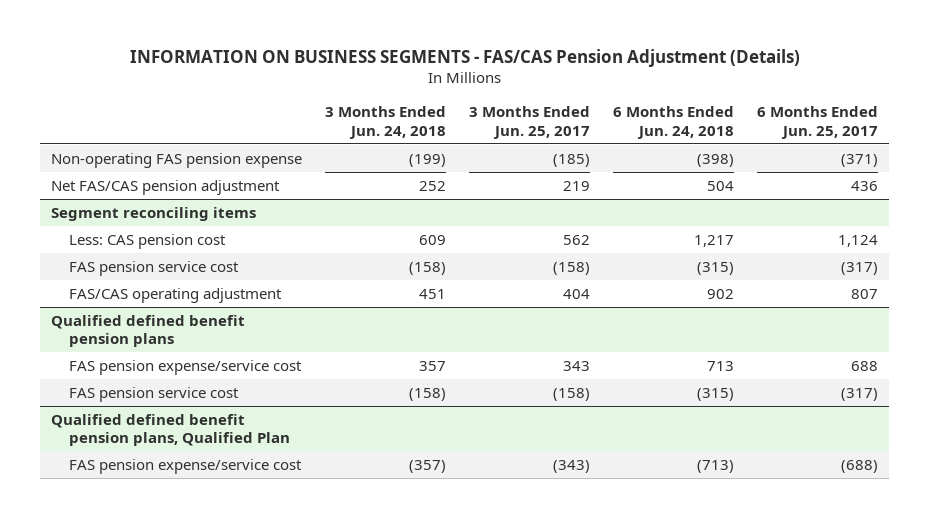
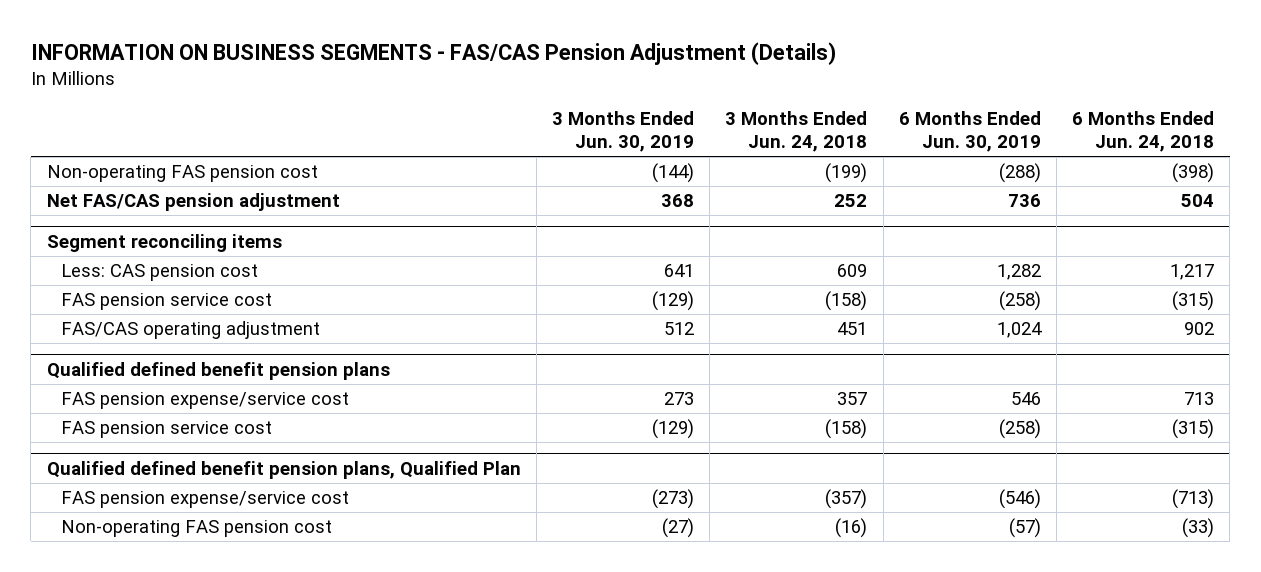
- | 3 Months Ended Jun. 24, 2018 | 3 Months Ended Jun. 25, 2017 | 6 Months Ended Jun. 24, 2018 | 6 Months Ended Jun. 25, 2017
+ | 3 Months Ended Jun. 30, 2019 | 3 Months Ended Jun. 24, 2018 | 6 Months Ended Jun. 30, 2019 | 6 Months Ended Jun. 24, 2018
- Non-operating FAS pension expense | (199) | (185) | (398) | (371)
+ Non-operating FAS pension cost | (144) | (199) | (288) | (398)
@ Qualified defined benefit pension plans, Qualified Plan
+ Non-operating FAS pension cost | (27) | (16) | (57) | (33)

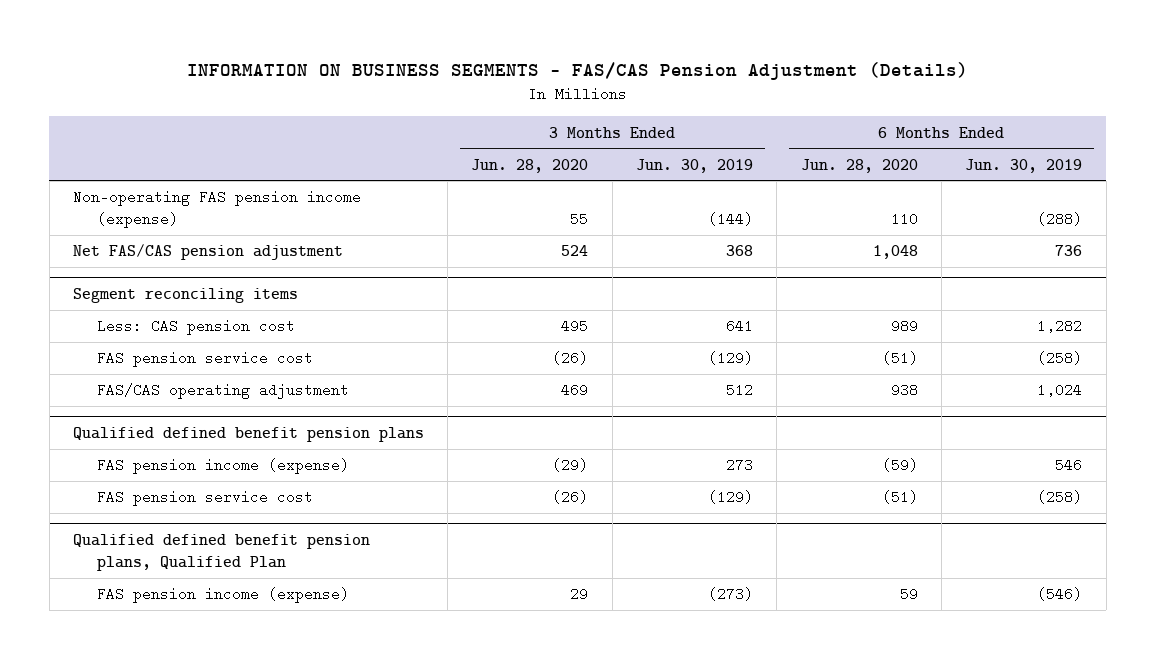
- | 3 Months Ended Jun. 30, 2019 | 3 Months Ended Jun. 24, 2018 | 6 Months Ended Jun. 30, 2019 | 6 Months Ended Jun. 24, 2018
+ | 3 Months Ended Jun. 28, 2020 | 3 Months Ended Jun. 30, 2019 | 6 Months Ended Jun. 28, 2020 | 6 Months Ended Jun. 30, 2019
- Non-operating FAS pension cost | (144) | (199) | (288) | (398)
+ Non-operating FAS pension income (expense) | 55 | (144) | 110 | (288)
@ Qualified defined benefit pension plans
- FAS pension expense/service cost | 273 | 357 | 546 | 713
+ FAS pension income (expense) | (29) | 273 | (59) | 546
@ Qualified defined benefit pension plans, Qualified Plan
- FAS pension expense/service cost | (273) | (357) | (546) | (713)
- Non-operating FAS pension cost | (27) | (16) | (57) | (33)
+ FAS pension income (expense) | 29 | (273) | 59 | (546)

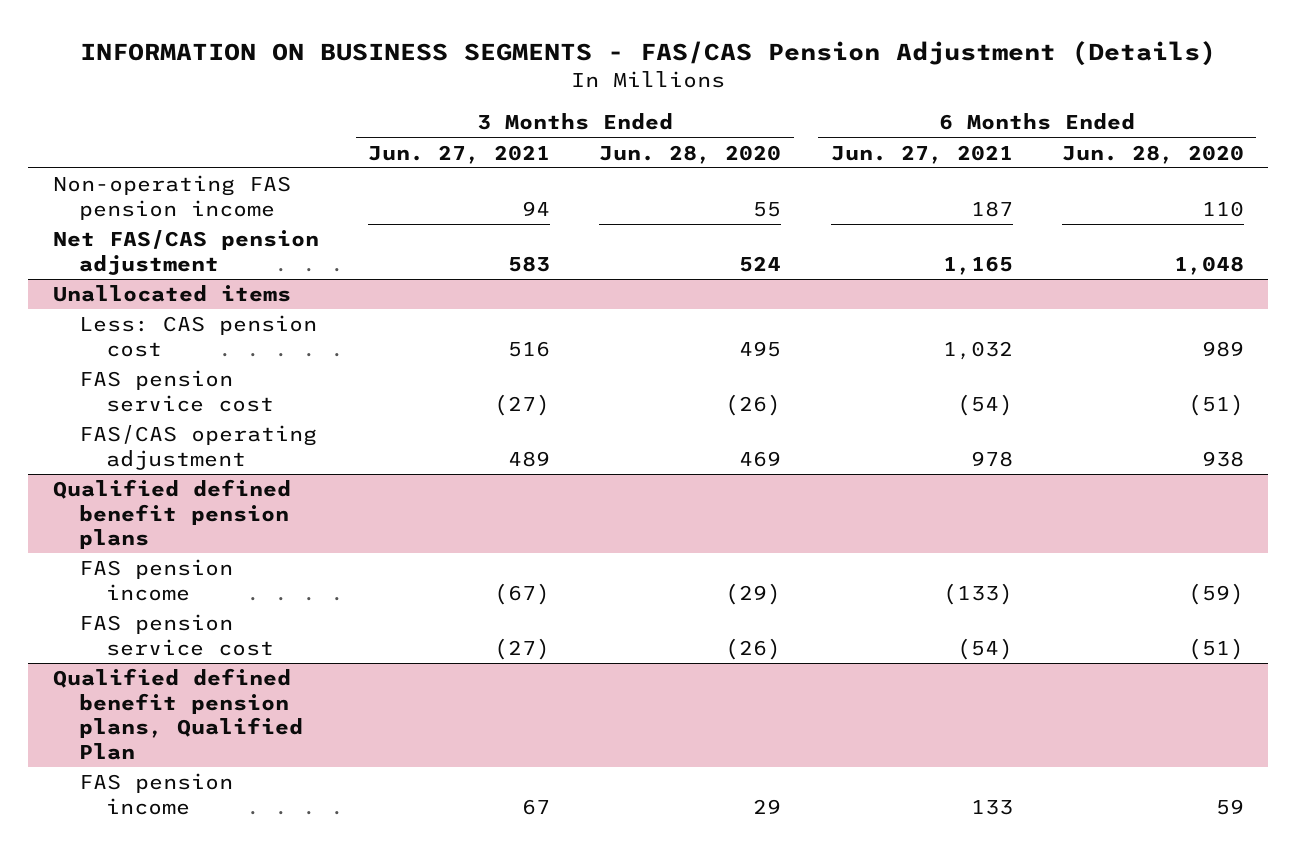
- | 3 Months Ended Jun. 28, 2020 | 3 Months Ended Jun. 30, 2019 | 6 Months Ended Jun. 28, 2020 | 6 Months Ended Jun. 30, 2019
+ | 3 Months Ended Jun. 27, 2021 | 3 Months Ended Jun. 28, 2020 | 6 Months Ended Jun. 27, 2021 | 6 Months Ended Jun. 28, 2020
- Non-operating FAS pension income (expense) | 55 | (144) | 110 | (288)
+ Non-operating FAS pension income | 94 | 55 | 187 | 110
- Segment reconciling items
+ Unallocated items
@ Qualified defined benefit pension plans
- FAS pension income (expense) | (29) | 273 | (59) | 546
+ FAS pension income | (67) | (29) | (133) | (59)
@ Qualified defined benefit pension plans, Qualified Plan
- FAS pension income (expense) | 29 | (273) | 59 | (546)
+ FAS pension income | 67 | 29 | 133 | 59

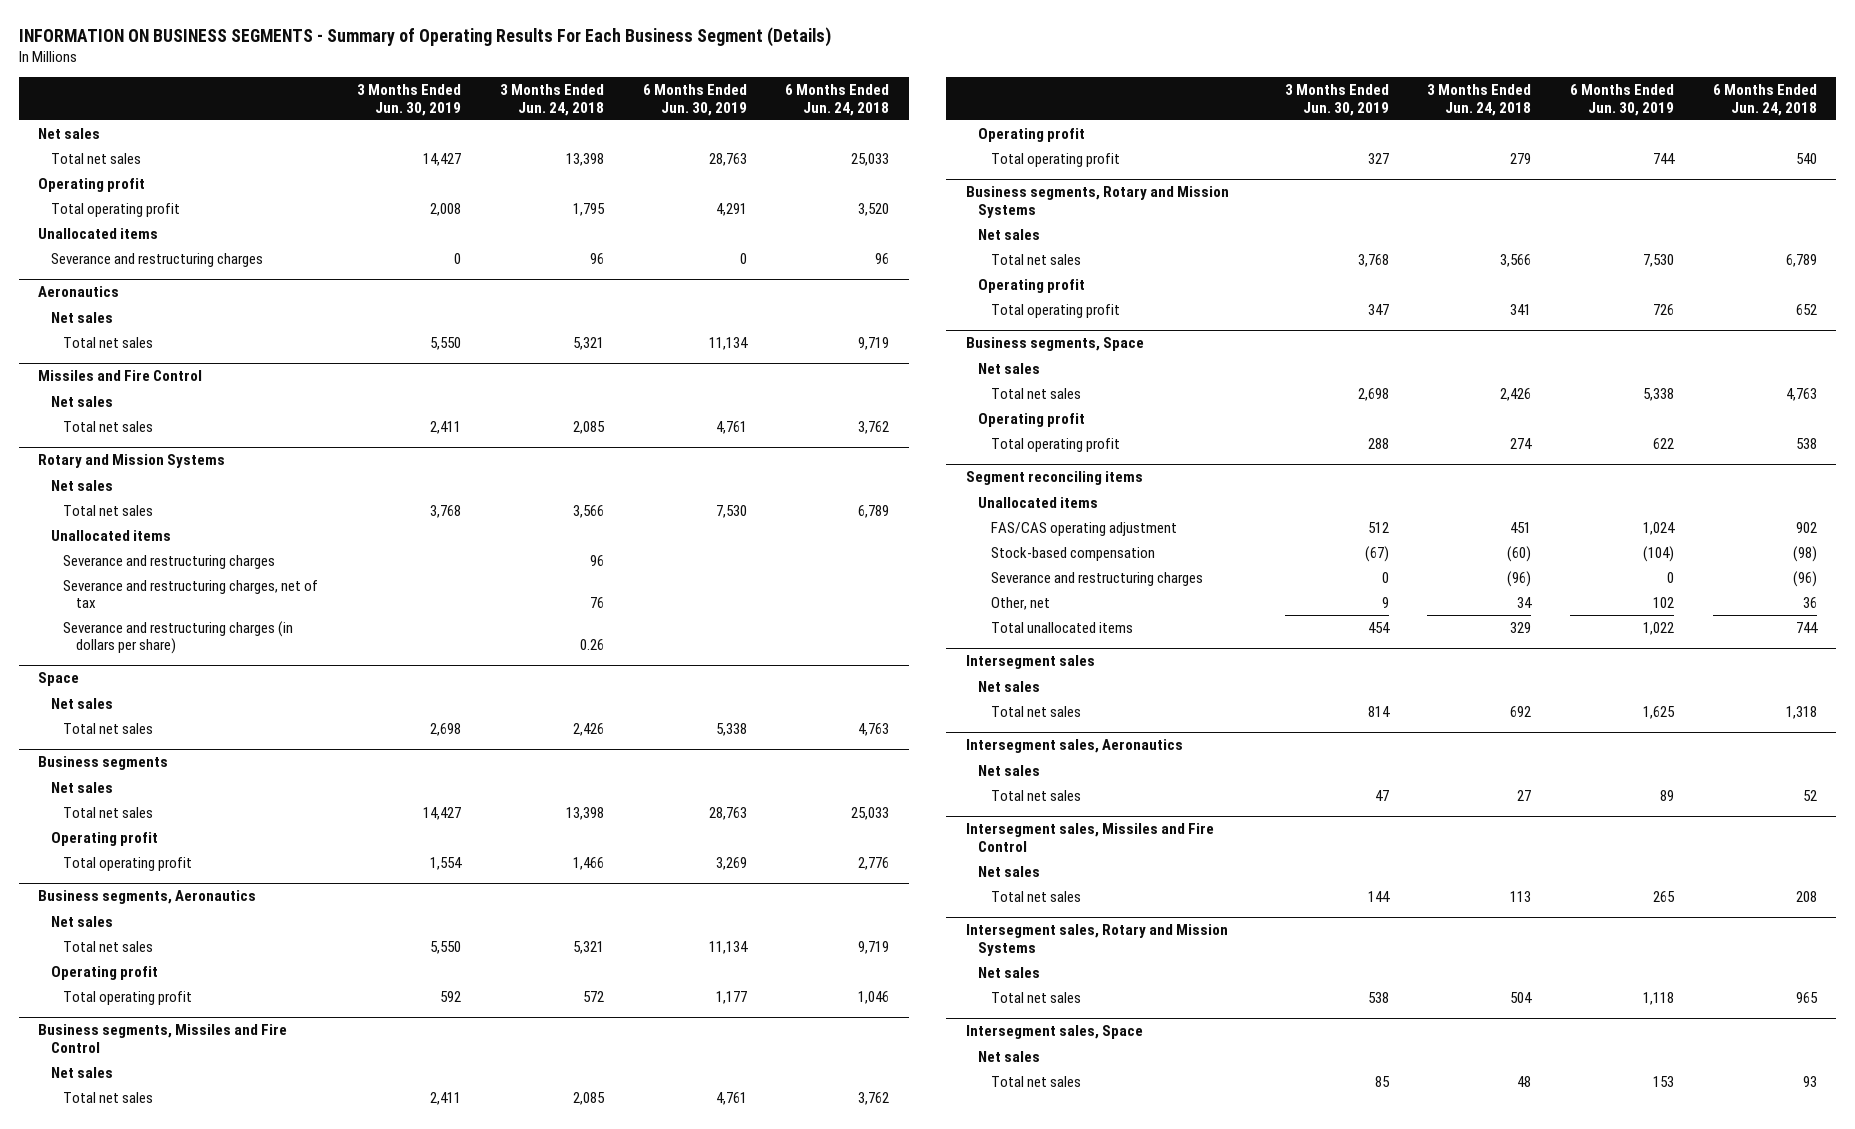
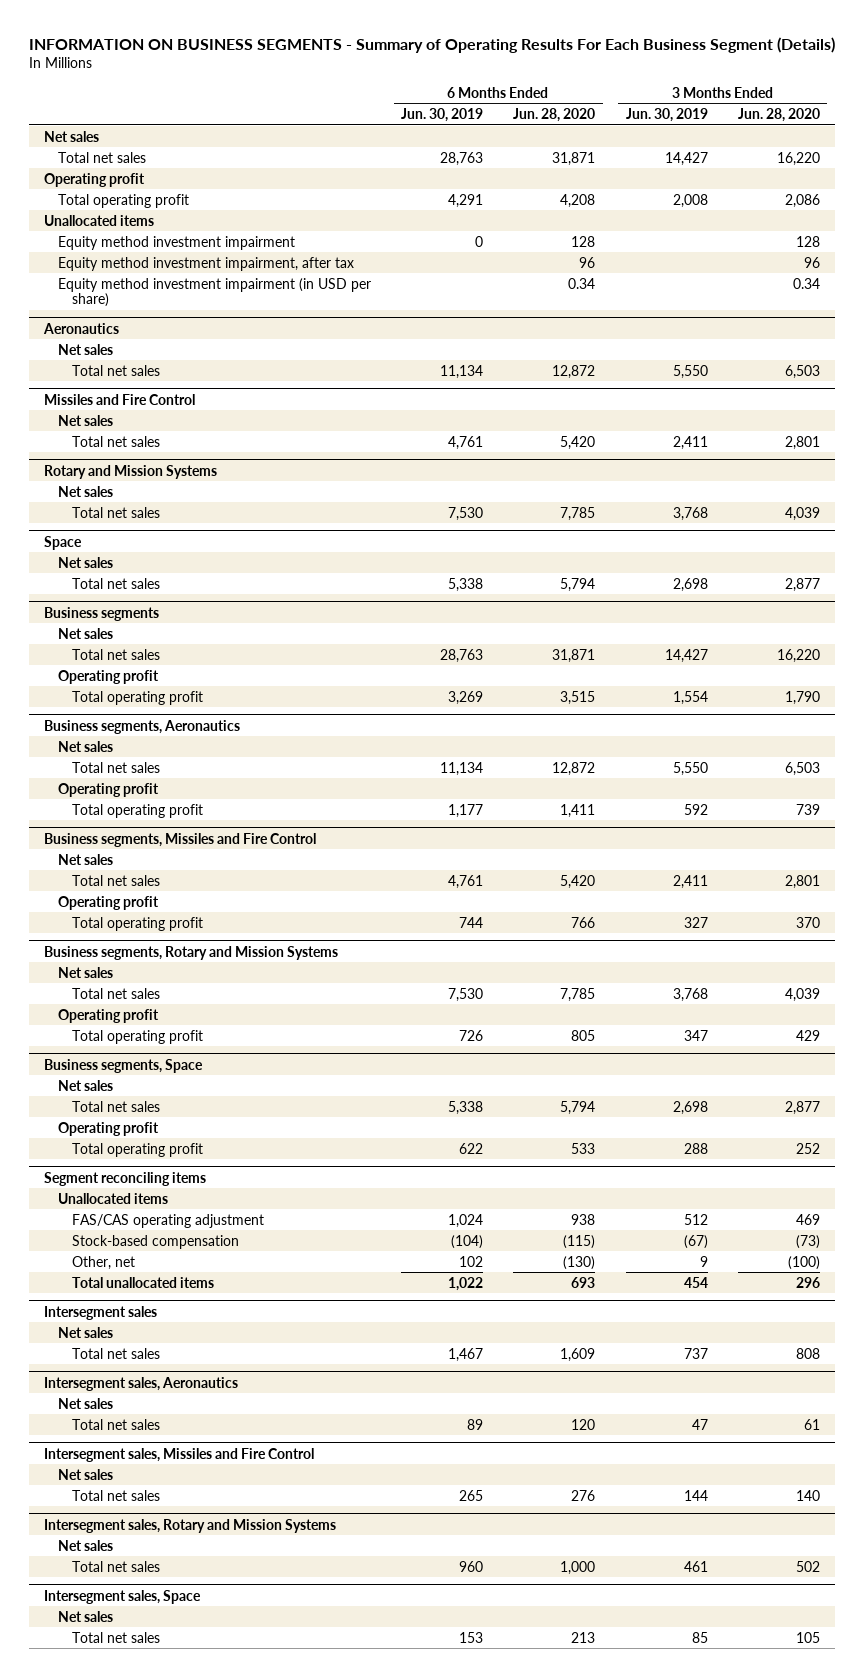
- | 3 Months Ended Jun. 30, 2019 | 3 Months Ended Jun. 24, 2018 | 6 Months Ended Jun. 30, 2019 | 6 Months Ended Jun. 24, 2018
+ | 6 Months Ended Jun. 30, 2019 | 6 Months Ended Jun. 28, 2020 | 3 Months Ended Jun. 30, 2019 | 3 Months Ended Jun. 28, 2020
- Severance and restructuring charges | 0 | 96 | 0 | 96
+ Equity method investment impairment | 0 | 128 | | 128
+ Equity method investment impairment, after tax | | 96 | | 96
+ Equity method investment impairment (in USD per share) | | 0.34 | | 0.34
@ Rotary and Mission Systems
- Unallocated items
- Severance and restructuring charges | | 96 | |
- Severance and restructuring charges, net of tax | | 76 | |
- Severance and restructuring charges (in dollars per share) | | 0.26 | |
@ Segment reconciling items
- Severance and restructuring charges | 0 | (96) | 0 | (96)
@ Intersegment sales
- Total net sales | 814 | 692 | 1,625 | 1,318
+ Total net sales | 1,467 | 1,609 | 737 | 808
@ Intersegment sales, Rotary and Mission Systems
- Total net sales | 538 | 504 | 1,118 | 965
+ Total net sales | 960 | 1,000 | 461 | 502

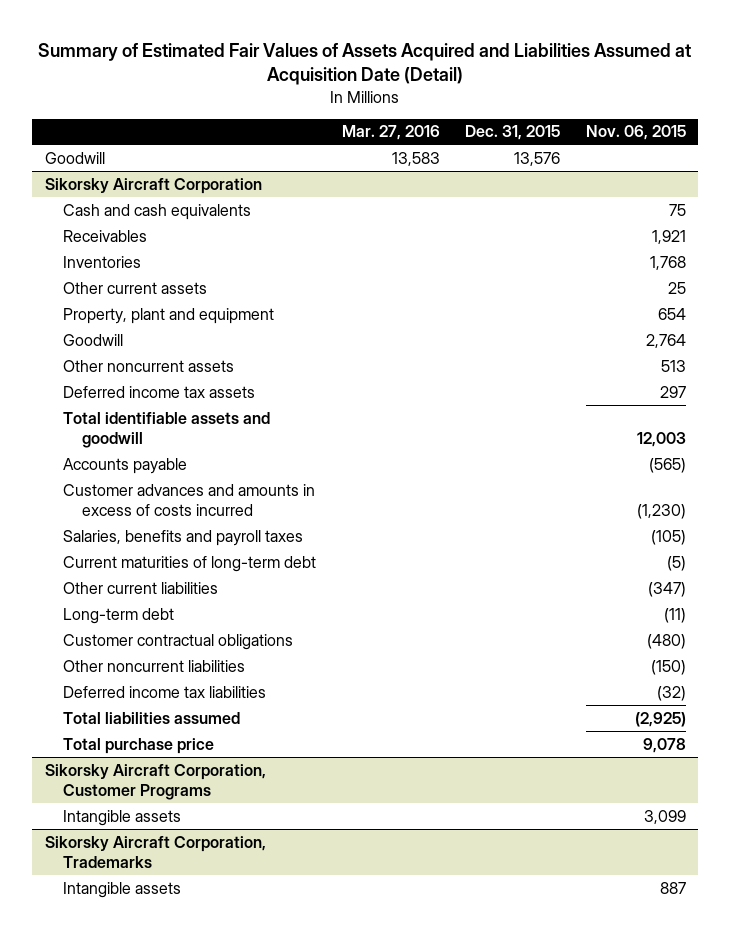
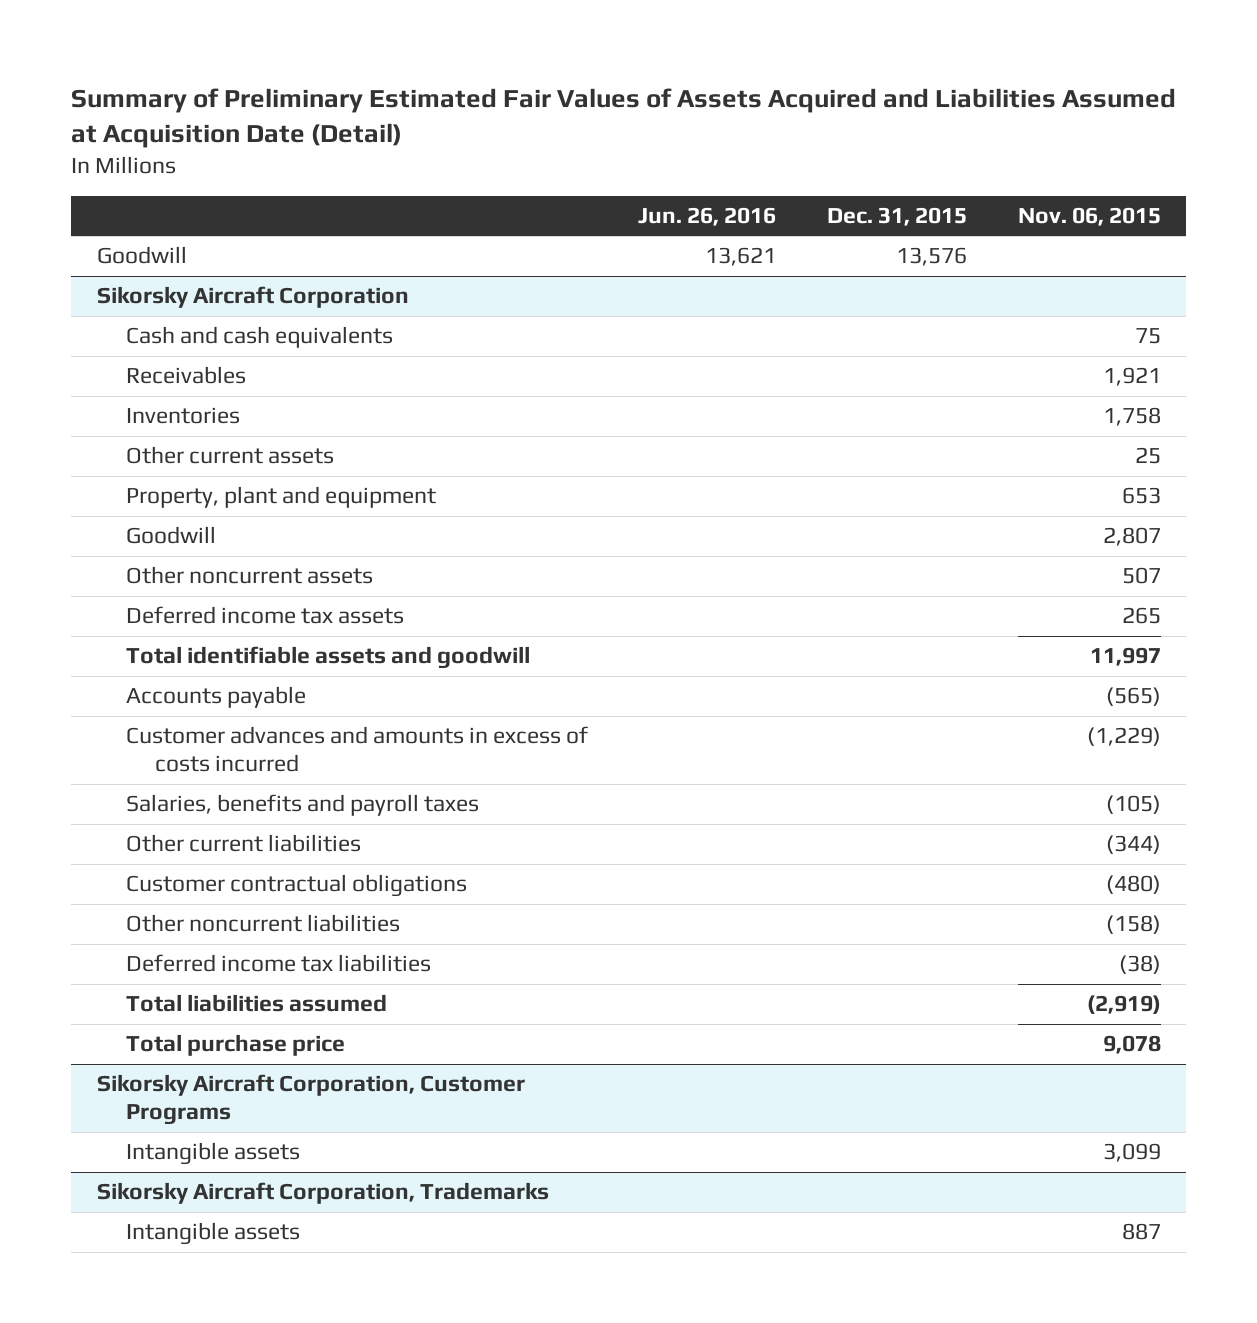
- Summary of Estimated Fair Values of Assets Acquired and Liabilities Assumed at Acquisition Date (Detail)
+ Summary of Preliminary Estimated Fair Values of Assets Acquired and Liabilities Assumed at Acquisition Date (Detail)
- | Mar. 27, 2016 | Dec. 31, 2015 | Nov. 06, 2015
+ | Jun. 26, 2016 | Dec. 31, 2015 | Nov. 06, 2015
@ Sikorsky Aircraft Corporation
- Inventories | | | 1,768
+ Inventories | | | 1,758
- Property, plant and equipment | | | 654
- Goodwill | | | 2,764
- Other noncurrent assets | | | 513
- Deferred income tax assets | | | 297
- Total identifiable assets and goodwill | | | 12,003
+ Property, plant and equipment | | | 653
+ Goodwill | | | 2,807
+ Other noncurrent assets | | | 507
+ Deferred income tax assets | | | 265
+ Total identifiable assets and goodwill | | | 11,997
- Customer advances and amounts in excess of costs incurred | | | (1,230)
+ Customer advances and amounts in excess of costs incurred | | | (1,229)
- Current maturities of long-term debt | | | (5)
- Other current liabilities | | | (347)
- Long-term debt | | | (11)
+ Other current liabilities | | | (344)
- Other noncurrent liabilities | | | (150)
- Deferred income tax liabilities | | | (32)
- Total liabilities assumed | | | (2,925)
+ Other noncurrent liabilities | | | (158)
+ Deferred income tax liabilities | | | (38)
+ Total liabilities assumed | | | (2,919)

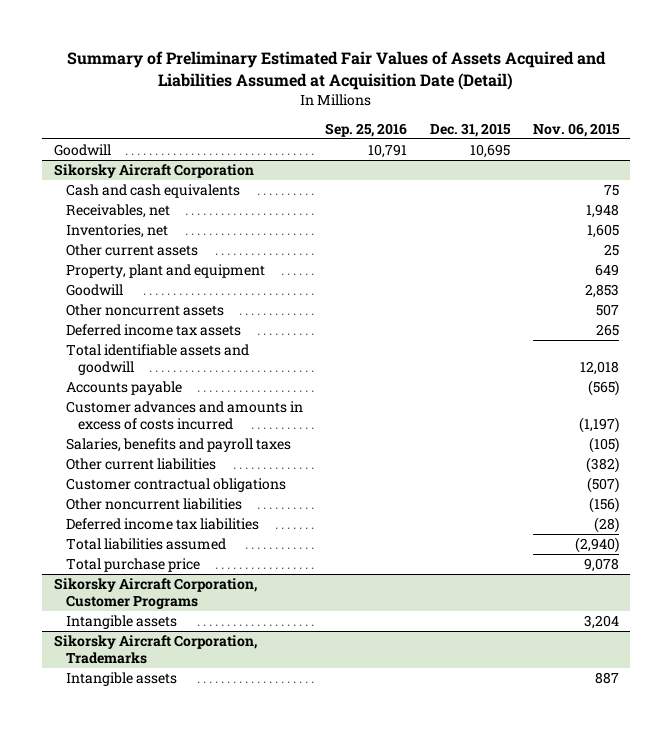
- | Jun. 26, 2016 | Dec. 31, 2015 | Nov. 06, 2015
+ | Sep. 25, 2016 | Dec. 31, 2015 | Nov. 06, 2015
- Goodwill | 13,621 | 13,576 |
+ Goodwill | 10,791 | 10,695 |
@ Sikorsky Aircraft Corporation
- Receivables | | | 1,921
- Inventories | | | 1,758
+ Receivables, net | | | 1,948
+ Inventories, net | | | 1,605
- Property, plant and equipment | | | 653
- Goodwill | | | 2,807
+ Property, plant and equipment | | | 649
+ Goodwill | | | 2,853
- Total identifiable assets and goodwill | | | 11,997
+ Total identifiable assets and goodwill | | | 12,018
- Customer advances and amounts in excess of costs incurred | | | (1,229)
+ Customer advances and amounts in excess of costs incurred | | | (1,197)
- Other current liabilities | | | (344)
- Customer contractual obligations | | | (480)
- Other noncurrent liabilities | | | (158)
- Deferred income tax liabilities | | | (38)
- Total liabilities assumed | | | (2,919)
+ Other current liabilities | | | (382)
+ Customer contractual obligations | | | (507)
+ Other noncurrent liabilities | | | (156)
+ Deferred income tax liabilities | | | (28)
+ Total liabilities assumed | | | (2,940)
@ Sikorsky Aircraft Corporation, Customer Programs
- Intangible assets | | | 3,099
+ Intangible assets | | | 3,204

